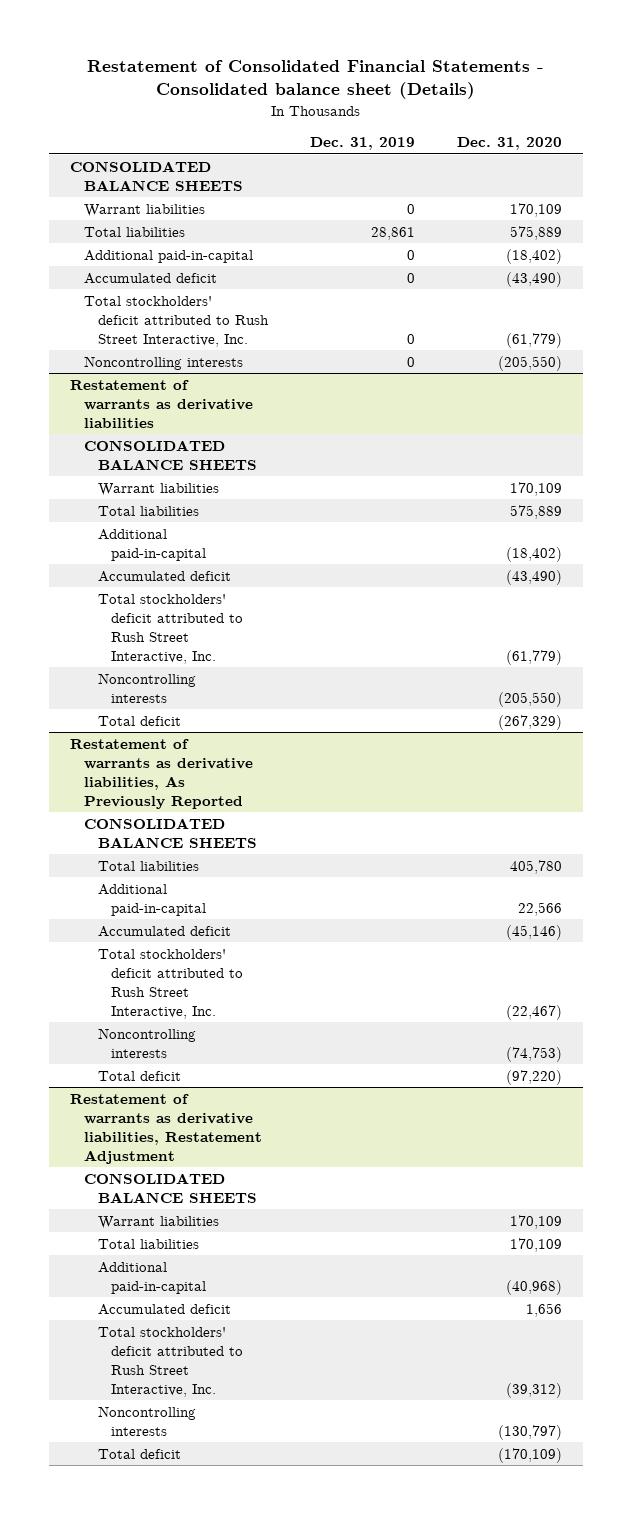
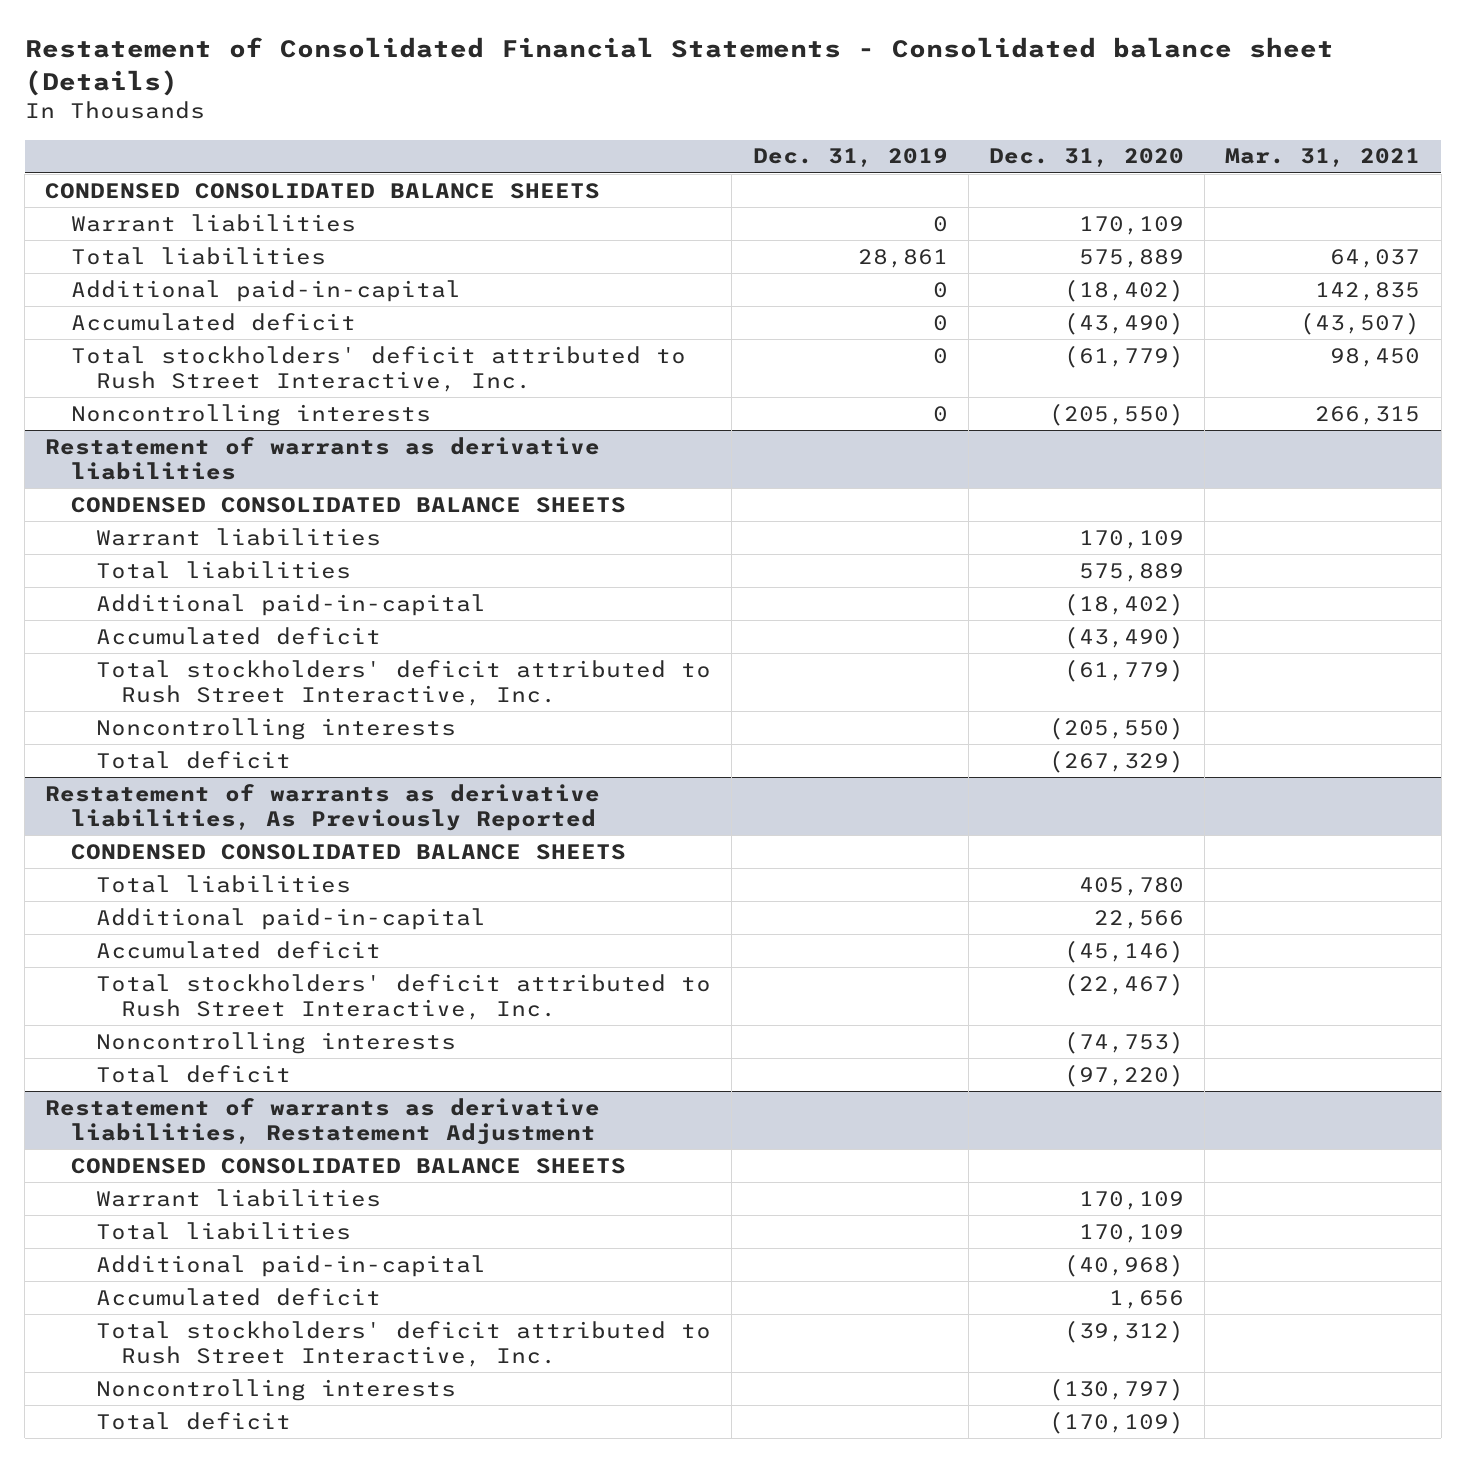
- | Dec. 31, 2019 | Dec. 31, 2020
+ | Dec. 31, 2019 | Dec. 31, 2020 | Mar. 31, 2021
- CONSOLIDATED BALANCE SHEETS
+ CONDENSED CONSOLIDATED BALANCE SHEETS
@ Restatement of warrants as derivative liabilities
- CONSOLIDATED BALANCE SHEETS
+ CONDENSED CONSOLIDATED BALANCE SHEETS
@ Restatement of warrants as derivative liabilities, As Previously Reported
- CONSOLIDATED BALANCE SHEETS
+ CONDENSED CONSOLIDATED BALANCE SHEETS
@ Restatement of warrants as derivative liabilities, Restatement Adjustment
- CONSOLIDATED BALANCE SHEETS
+ CONDENSED CONSOLIDATED BALANCE SHEETS

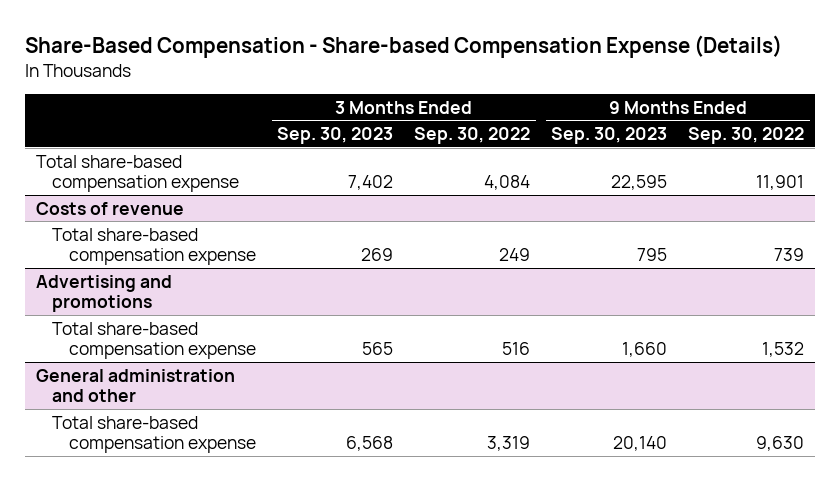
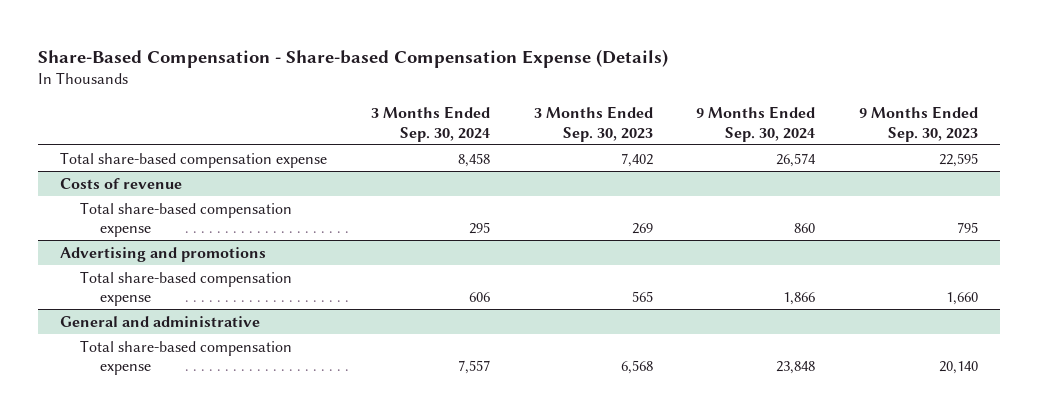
- | 3 Months Ended Sep. 30, 2023 | 3 Months Ended Sep. 30, 2022 | 9 Months Ended Sep. 30, 2023 | 9 Months Ended Sep. 30, 2022
+ | 3 Months Ended Sep. 30, 2024 | 3 Months Ended Sep. 30, 2023 | 9 Months Ended Sep. 30, 2024 | 9 Months Ended Sep. 30, 2023
- General administration and other
+ General and administrative

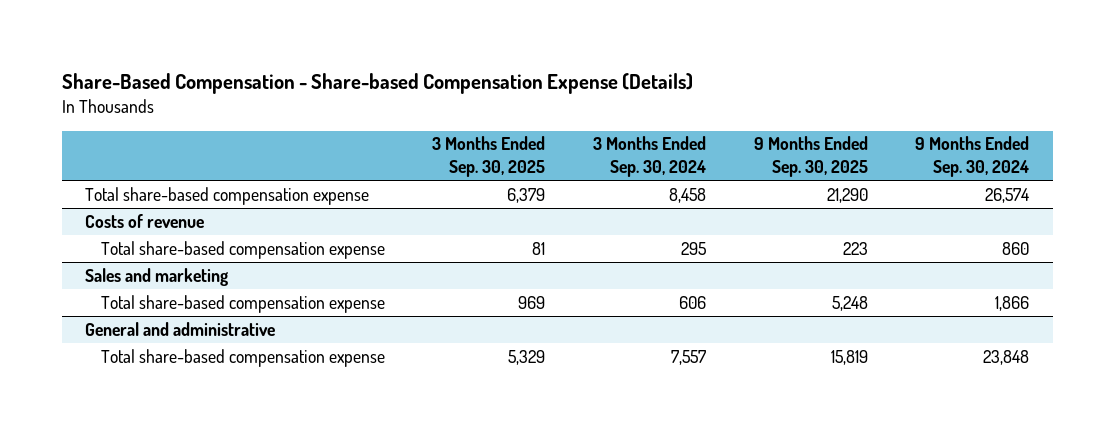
- | 3 Months Ended Sep. 30, 2024 | 3 Months Ended Sep. 30, 2023 | 9 Months Ended Sep. 30, 2024 | 9 Months Ended Sep. 30, 2023
+ | 3 Months Ended Sep. 30, 2025 | 3 Months Ended Sep. 30, 2024 | 9 Months Ended Sep. 30, 2025 | 9 Months Ended Sep. 30, 2024
- Advertising and promotions
+ Sales and marketing

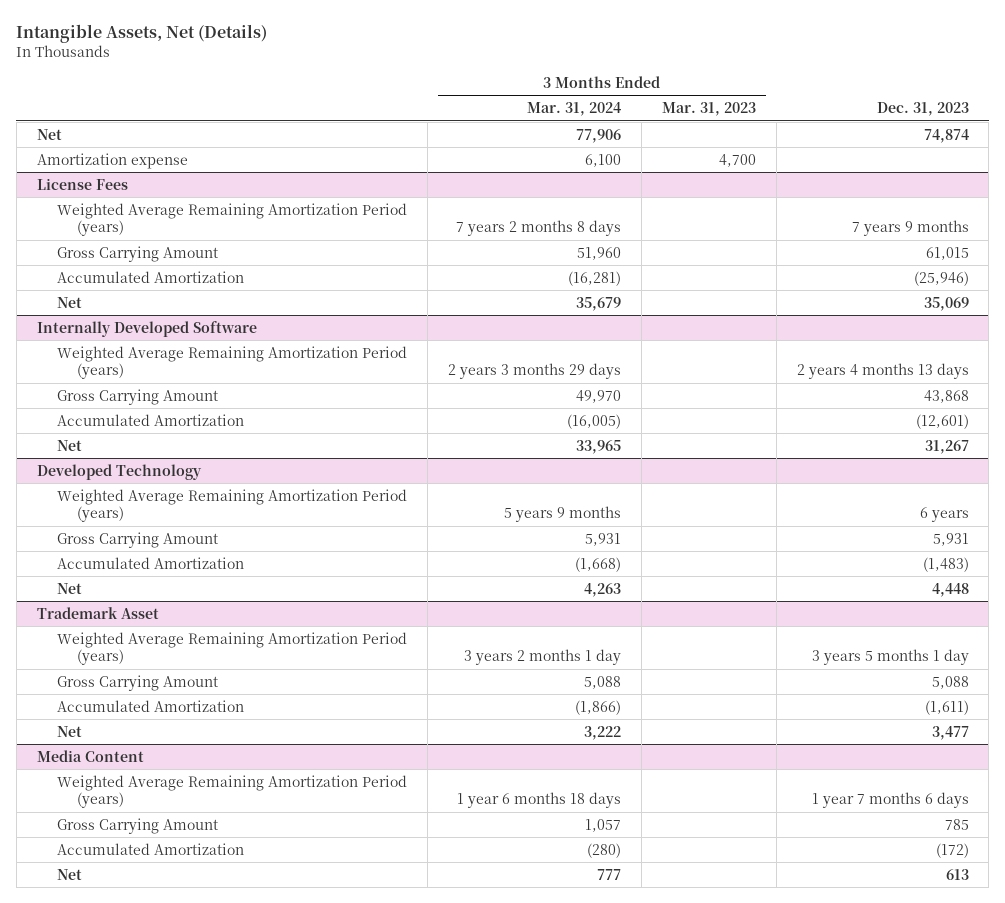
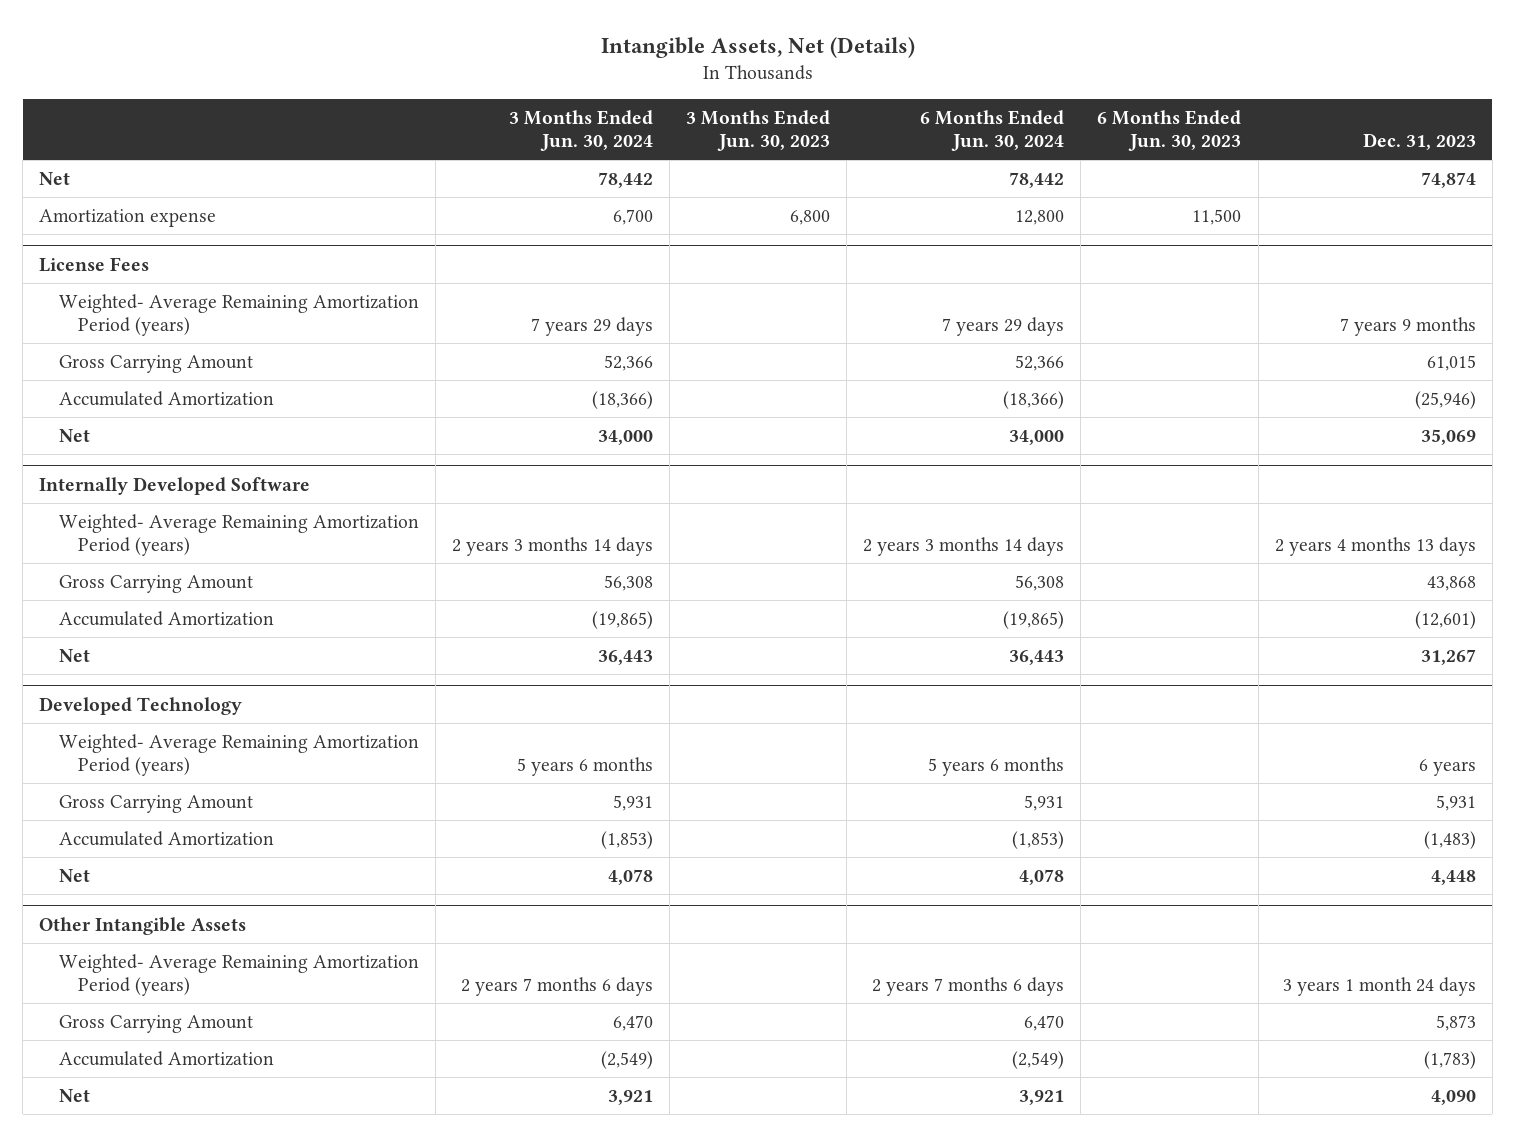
- | 3 Months Ended Mar. 31, 2024 | 3 Months Ended Mar. 31, 2023 | Dec. 31, 2023
+ | 3 Months Ended Jun. 30, 2024 | 3 Months Ended Jun. 30, 2023 | 6 Months Ended Jun. 30, 2024 | 6 Months Ended Jun. 30, 2023 | Dec. 31, 2023
@ License Fees
- Weighted Average Remaining Amortization Period (years) | 7 years 2 months 8 days | | 7 years 9 months
+ Weighted- Average Remaining Amortization Period (years) | 7 years 29 days | | 7 years 29 days | | 7 years 9 months
@ Internally Developed Software
- Weighted Average Remaining Amortization Period (years) | 2 years 3 months 29 days | | 2 years 4 months 13 days
+ Weighted- Average Remaining Amortization Period (years) | 2 years 3 months 14 days | | 2 years 3 months 14 days | | 2 years 4 months 13 days
@ Developed Technology
- Weighted Average Remaining Amortization Period (years) | 5 years 9 months | | 6 years
+ Weighted- Average Remaining Amortization Period (years) | 5 years 6 months | | 5 years 6 months | | 6 years
- Trademark Asset
- Weighted Average Remaining Amortization Period (years) | 3 years 2 months 1 day | | 3 years 5 months 1 day
- Gross Carrying Amount | 5,088 | | 5,088
- Accumulated Amortization | (1,866) | | (1,611)
- Net | 3,222 | | 3,477
- Media Content
- Weighted Average Remaining Amortization Period (years) | 1 year 6 months 18 days | | 1 year 7 months 6 days
- Gross Carrying Amount | 1,057 | | 785
- Accumulated Amortization | (280) | | (172)
- Net | 777 | | 613
+ Other Intangible Assets
+ Weighted- Average Remaining Amortization Period (years) | 2 years 7 months 6 days | | 2 years 7 months 6 days | | 3 years 1 month 24 days
+ Gross Carrying Amount | 6,470 | | 6,470 | | 5,873
+ Accumulated Amortization | (2,549) | | (2,549) | | (1,783)
+ Net | 3,921 | | 3,921 | | 4,090

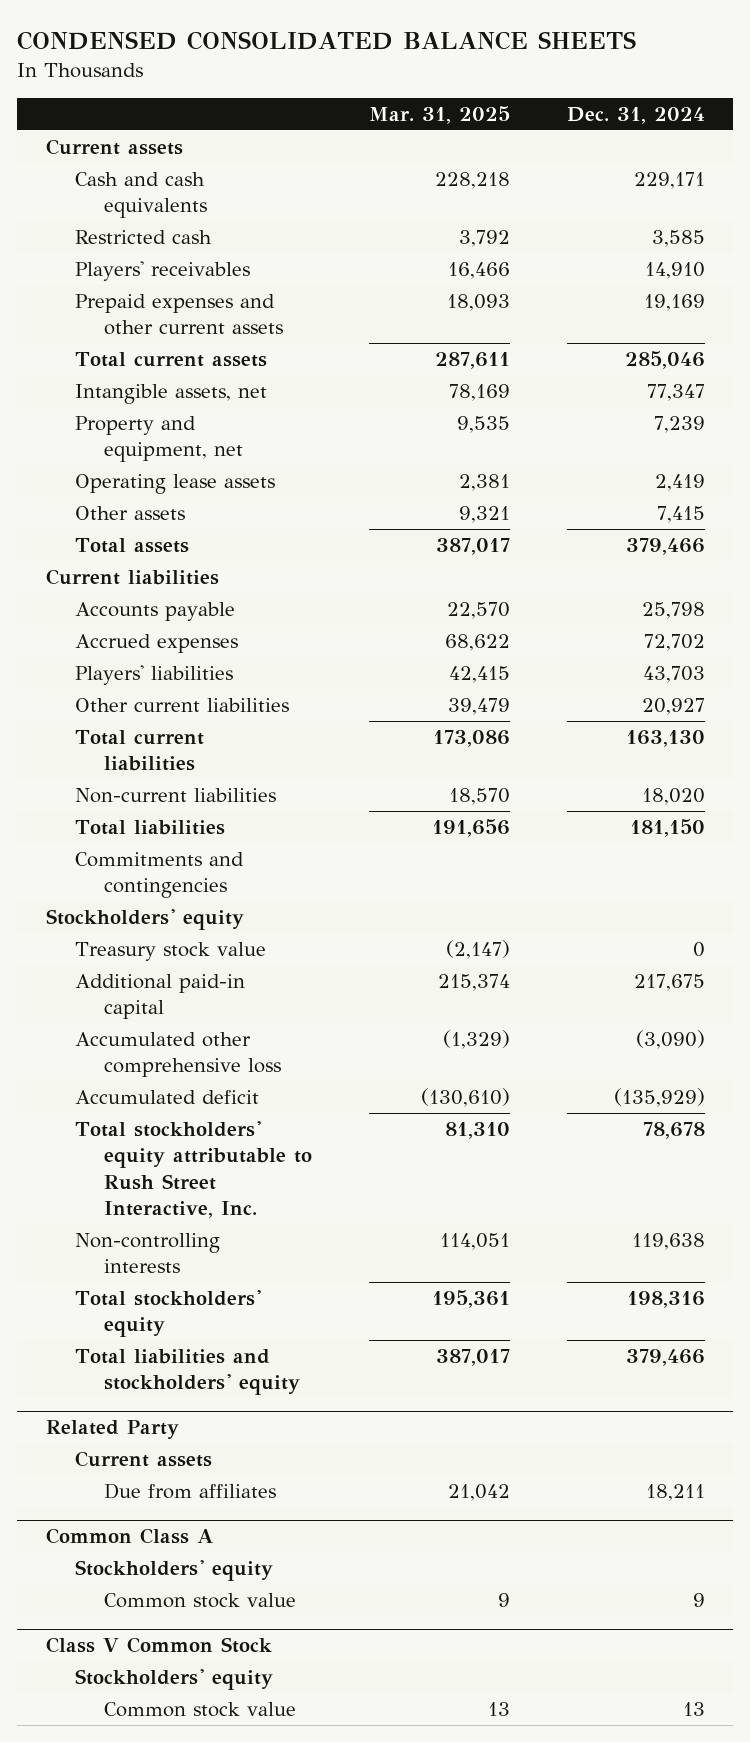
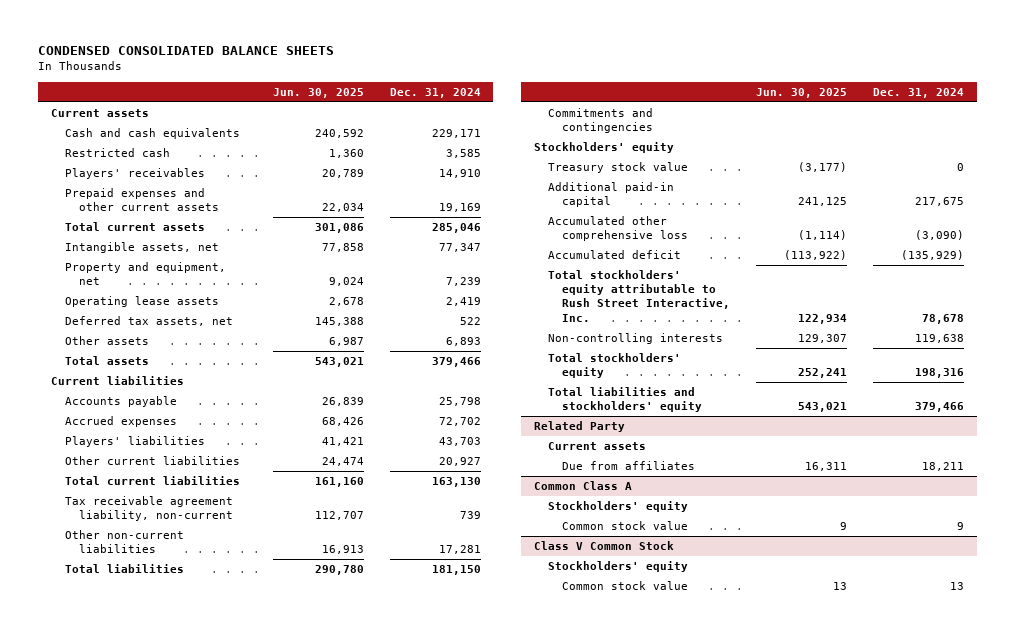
- | Mar. 31, 2025 | Dec. 31, 2024
+ | Jun. 30, 2025 | Dec. 31, 2024
- Other assets | 9,321 | 7,415
+ Deferred tax assets, net | 145,388 | 522
+ Other assets | 6,987 | 6,893
- Non-current liabilities | 18,570 | 18,020
+ Tax receivable agreement liability, non-current | 112,707 | 739
+ Other non-current liabilities | 16,913 | 17,281

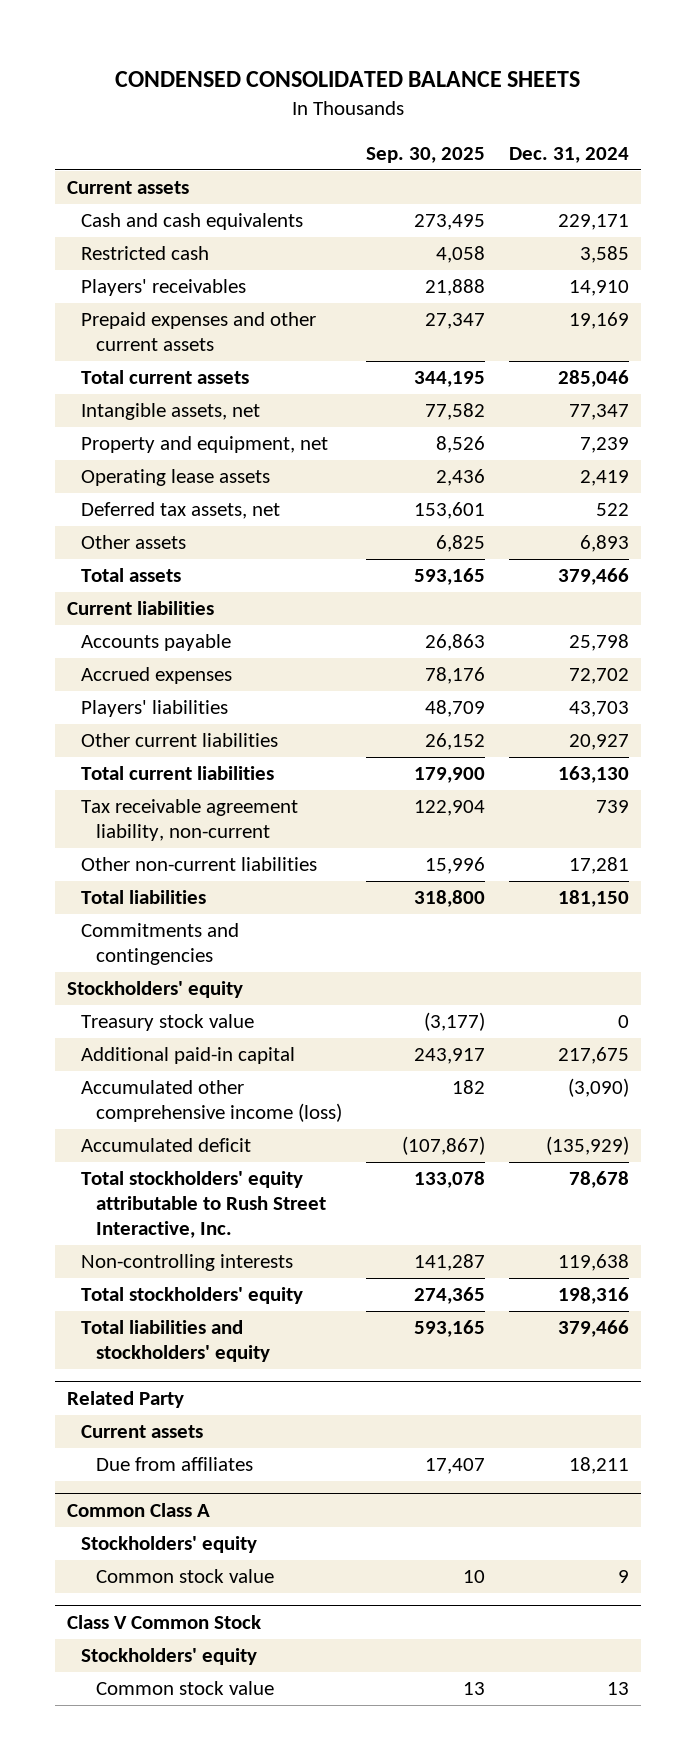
- | Jun. 30, 2025 | Dec. 31, 2024
+ | Sep. 30, 2025 | Dec. 31, 2024
- Accumulated other comprehensive loss | (1,114) | (3,090)
+ Accumulated other comprehensive income (loss) | 182 | (3,090)

